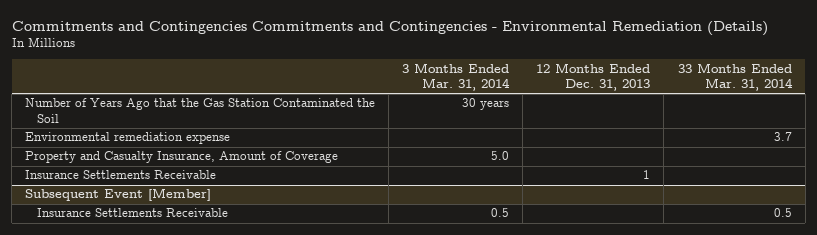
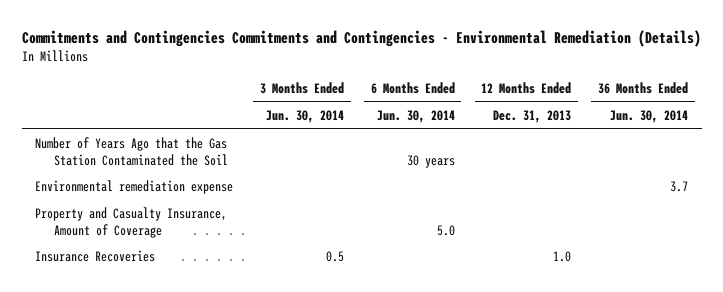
- | 3 Months Ended Mar. 31, 2014 | 12 Months Ended Dec. 31, 2013 | 33 Months Ended Mar. 31, 2014
+ | 3 Months Ended Jun. 30, 2014 | 6 Months Ended Jun. 30, 2014 | 12 Months Ended Dec. 31, 2013 | 36 Months Ended Jun. 30, 2014
- Insurance Settlements Receivable | | 1 |
- Subsequent Event [Member]
- Insurance Settlements Receivable | 0.5 | | 0.5
+ Insurance Recoveries | 0.5 | | 1.0 |

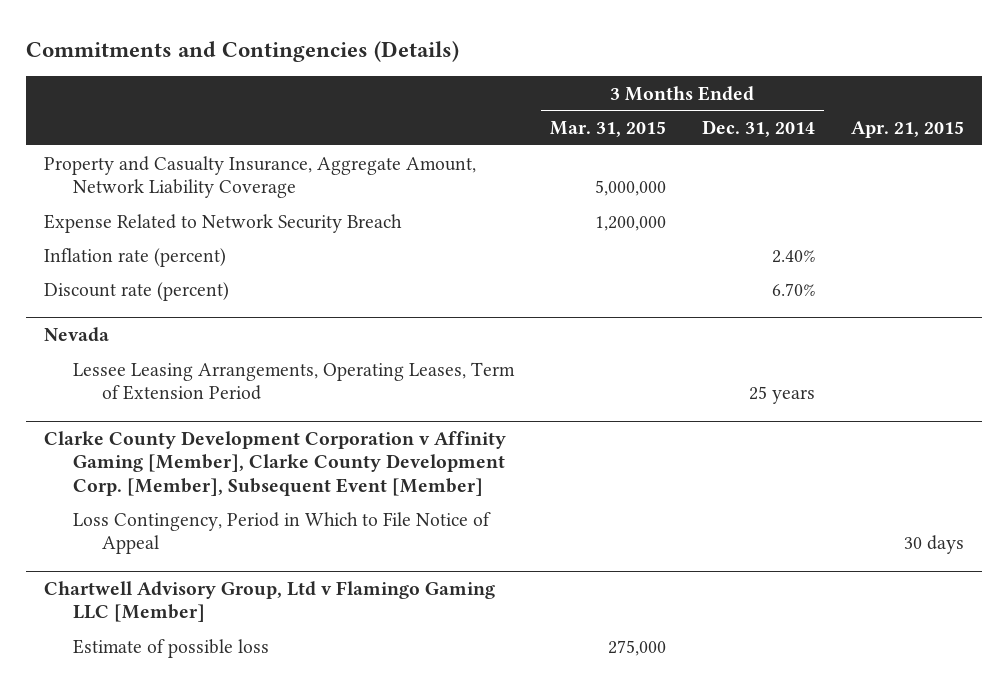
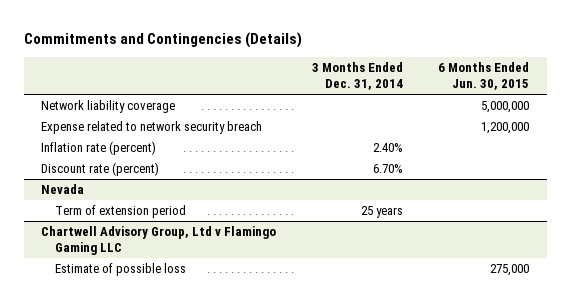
- | 3 Months Ended Mar. 31, 2015 | 3 Months Ended Dec. 31, 2014 | Apr. 21, 2015
+ | 3 Months Ended Dec. 31, 2014 | 6 Months Ended Jun. 30, 2015
- Property and Casualty Insurance, Aggregate Amount, Network Liability Coverage | 5,000,000 | |
- Expense Related to Network Security Breach | 1,200,000 | |
+ Network liability coverage | | 5,000,000
+ Expense related to network security breach | | 1,200,000
@ Nevada
- Lessee Leasing Arrangements, Operating Leases, Term of Extension Period | | 25 years |
- Clarke County Development Corporation v Affinity Gaming [Member], Clarke County Development Corp. [Member], Subsequent Event [Member]
- Loss Contingency, Period in Which to File Notice of Appeal | | | 30 days
- Chartwell Advisory Group, Ltd v Flamingo Gaming LLC [Member]
@ Nevada
+ Term of extension period | 25 years |
+ Chartwell Advisory Group, Ltd v Flamingo Gaming LLC

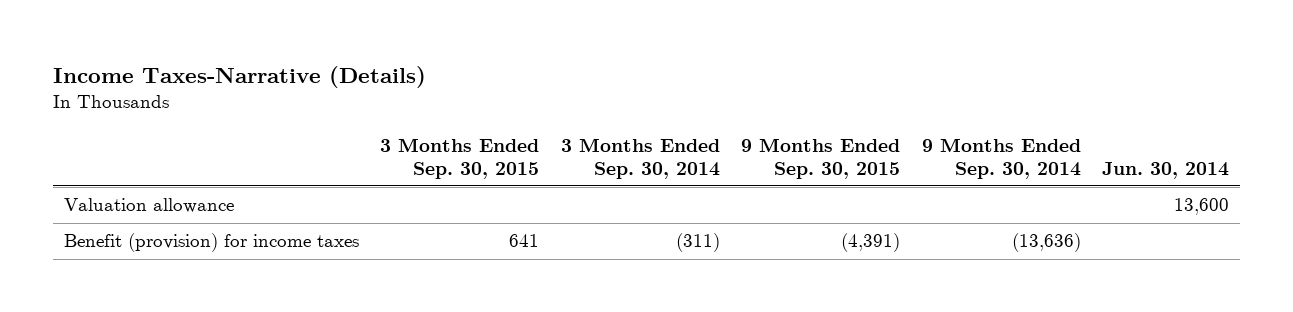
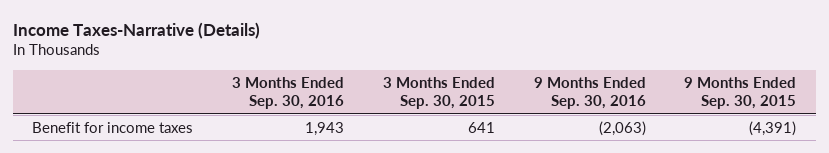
- | 3 Months Ended Sep. 30, 2015 | 3 Months Ended Sep. 30, 2014 | 9 Months Ended Sep. 30, 2015 | 9 Months Ended Sep. 30, 2014 | Jun. 30, 2014
+ | 3 Months Ended Sep. 30, 2016 | 3 Months Ended Sep. 30, 2015 | 9 Months Ended Sep. 30, 2016 | 9 Months Ended Sep. 30, 2015
- Valuation allowance | | | | | 13,600
- Benefit (provision) for income taxes | 641 | (311) | (4,391) | (13,636) |
+ Benefit for income taxes | 1,943 | 641 | (2,063) | (4,391)

